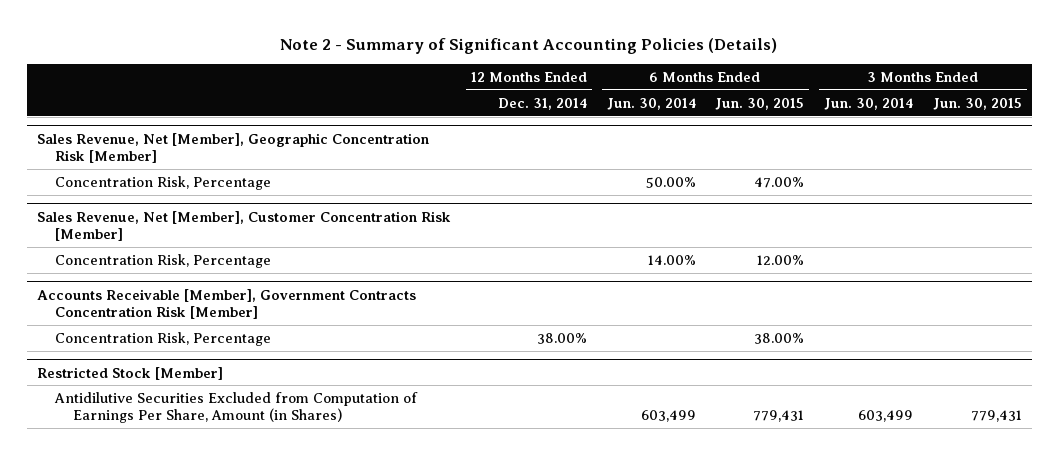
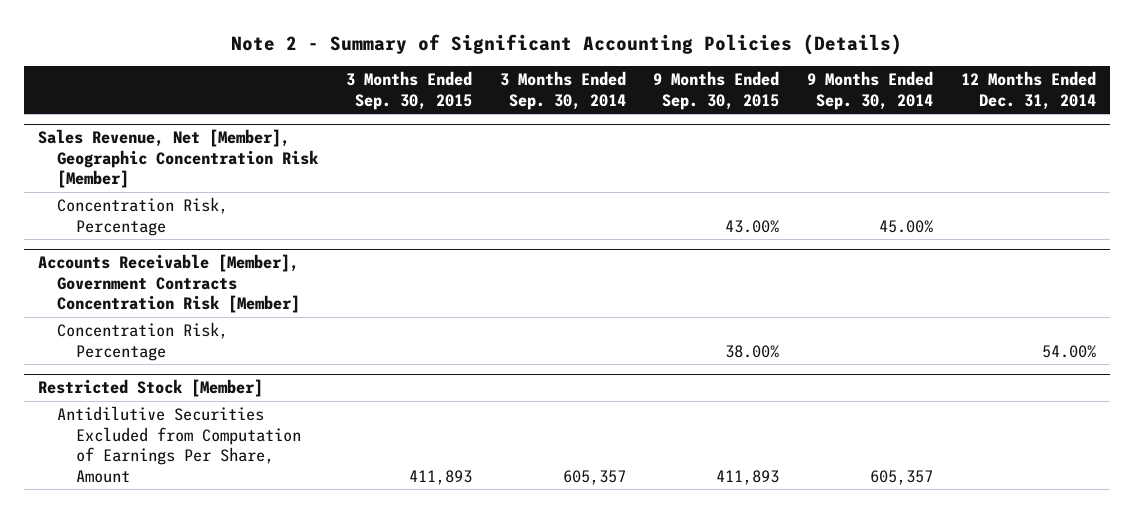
- | 12 Months Ended Dec. 31, 2014 | 6 Months Ended Jun. 30, 2014 | 6 Months Ended Jun. 30, 2015 | 3 Months Ended Jun. 30, 2014 | 3 Months Ended Jun. 30, 2015
+ | 3 Months Ended Sep. 30, 2015 | 3 Months Ended Sep. 30, 2014 | 9 Months Ended Sep. 30, 2015 | 9 Months Ended Sep. 30, 2014 | 12 Months Ended Dec. 31, 2014
- Sales Revenue, Net [Member], Customer Concentration Risk [Member]
- Concentration Risk, Percentage | | 14.00% | 12.00% | |
@ Accounts Receivable [Member], Government Contracts Concentration Risk [Member]
- Concentration Risk, Percentage | 38.00% | | 38.00% | |
+ Concentration Risk, Percentage | | | 38.00% | | 54.00%
@ Restricted Stock [Member]
- Antidilutive Securities Excluded from Computation of Earnings Per Share, Amount (in Shares) | | 603,499 | 779,431 | 603,499 | 779,431
+ Antidilutive Securities Excluded from Computation of Earnings Per Share, Amount | 411,893 | 605,357 | 411,893 | 605,357 |

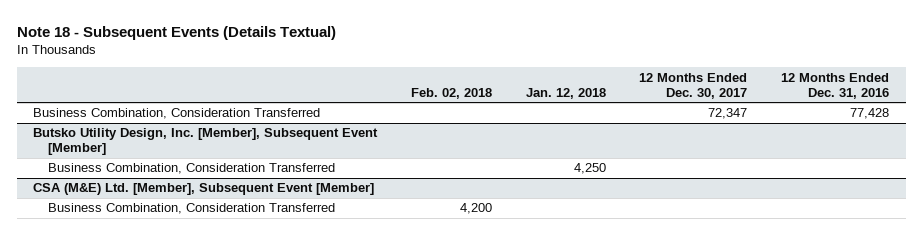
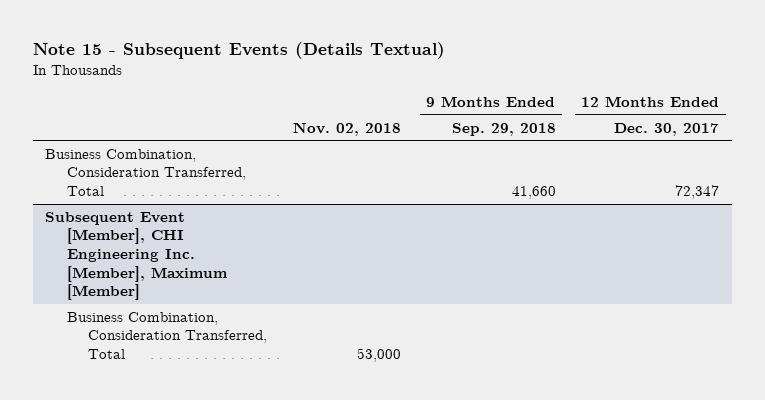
- Note 18 - Subsequent Events (Details Textual)
+ Note 15 - Subsequent Events (Details Textual)
- | Feb. 02, 2018 | Jan. 12, 2018 | 12 Months Ended Dec. 30, 2017 | 12 Months Ended Dec. 31, 2016
+ | Nov. 02, 2018 | 9 Months Ended Sep. 29, 2018 | 12 Months Ended Dec. 30, 2017
- Business Combination, Consideration Transferred | | | 72,347 | 77,428
- Butsko Utility Design, Inc. [Member], Subsequent Event [Member]
- Business Combination, Consideration Transferred | | 4,250 | |
- CSA (M&E) Ltd. [Member], Subsequent Event [Member]
- Business Combination, Consideration Transferred | 4,200 | | |
+ Business Combination, Consideration Transferred, Total | | 41,660 | 72,347
+ Subsequent Event [Member], CHI Engineering Inc. [Member], Maximum [Member]
+ Business Combination, Consideration Transferred, Total | 53,000 | |

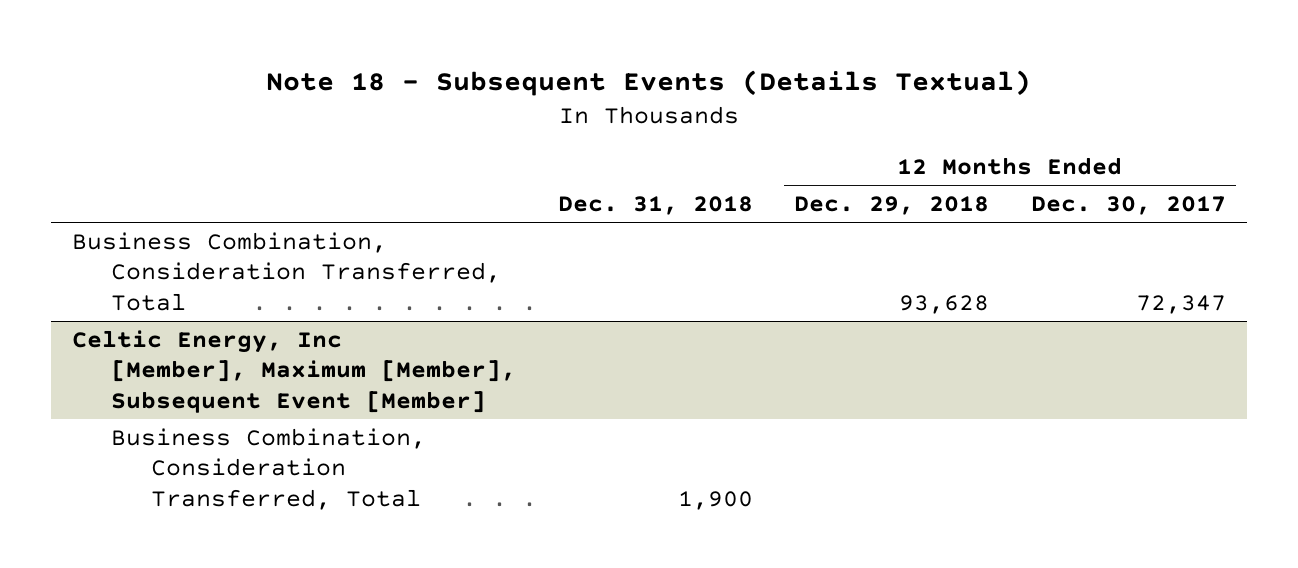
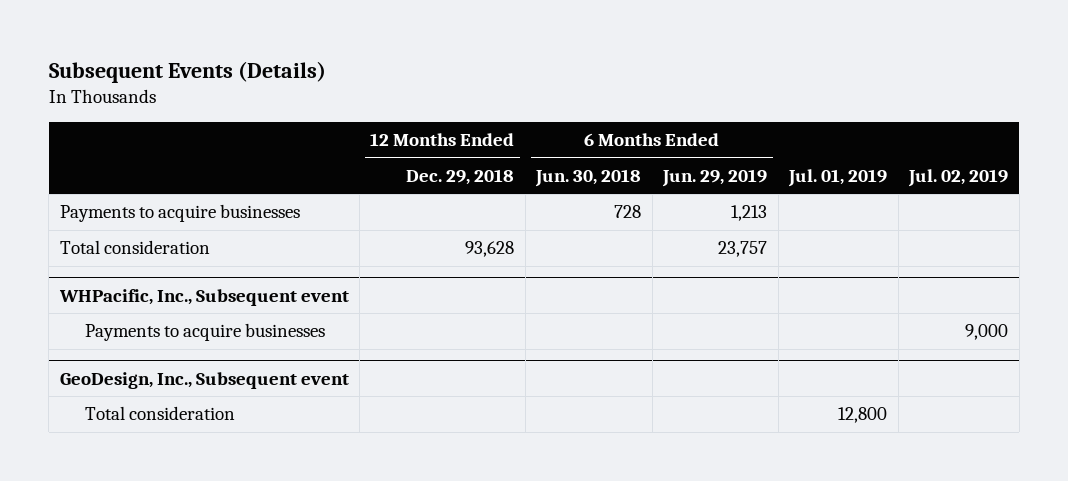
- Note 18 - Subsequent Events (Details Textual)
+ Subsequent Events (Details)
- | Dec. 31, 2018 | 12 Months Ended Dec. 29, 2018 | 12 Months Ended Dec. 30, 2017
+ | 12 Months Ended Dec. 29, 2018 | 6 Months Ended Jun. 30, 2018 | 6 Months Ended Jun. 29, 2019 | Jul. 01, 2019 | Jul. 02, 2019
- Business Combination, Consideration Transferred, Total | | 93,628 | 72,347
- Celtic Energy, Inc [Member], Maximum [Member], Subsequent Event [Member]
- Business Combination, Consideration Transferred, Total | 1,900 | |
+ Payments to acquire businesses | | 728 | 1,213 | |
+ Total consideration | 93,628 | | 23,757 | |
+ WHPacific, Inc., Subsequent event
+ Payments to acquire businesses | | | | | 9,000
+ GeoDesign, Inc., Subsequent event
+ Total consideration | | | | 12,800 |

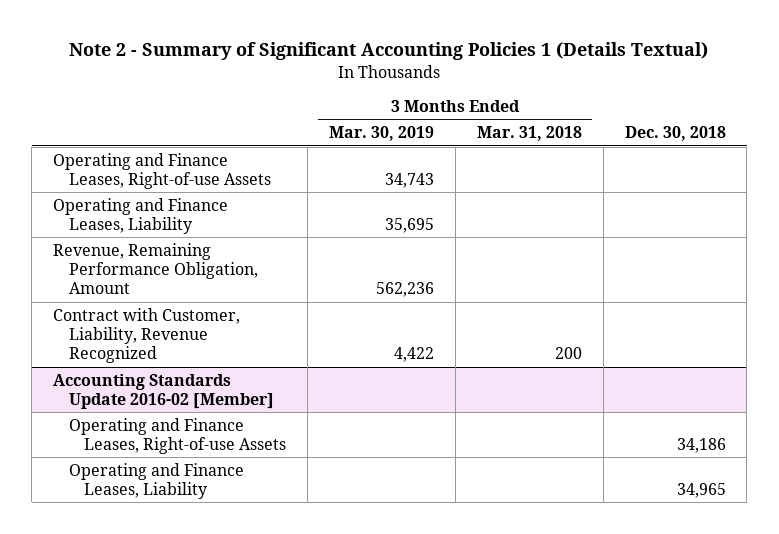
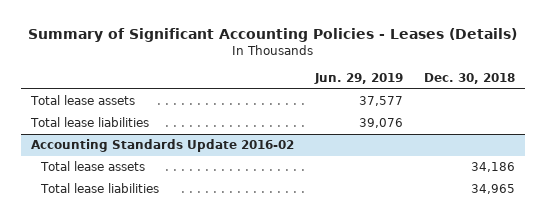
- Note 2 - Summary of Significant Accounting Policies 1 (Details Textual)
+ Summary of Significant Accounting Policies - Leases (Details)
- | 3 Months Ended Mar. 30, 2019 | 3 Months Ended Mar. 31, 2018 | Dec. 30, 2018
+ | Jun. 29, 2019 | Dec. 30, 2018
- Operating and Finance Leases, Right-of-use Assets | 34,743 | |
- Operating and Finance Leases, Liability | 35,695 | |
- Revenue, Remaining Performance Obligation, Amount | 562,236 | |
- Contract with Customer, Liability, Revenue Recognized | 4,422 | 200 |
- Accounting Standards Update 2016-02 [Member]
- Operating and Finance Leases, Right-of-use Assets | | | 34,186
- Operating and Finance Leases, Liability | | | 34,965
+ Total lease assets | 37,577 |
+ Total lease liabilities | 39,076 |
+ Accounting Standards Update 2016-02
+ Total lease assets | | 34,186
+ Total lease liabilities | | 34,965

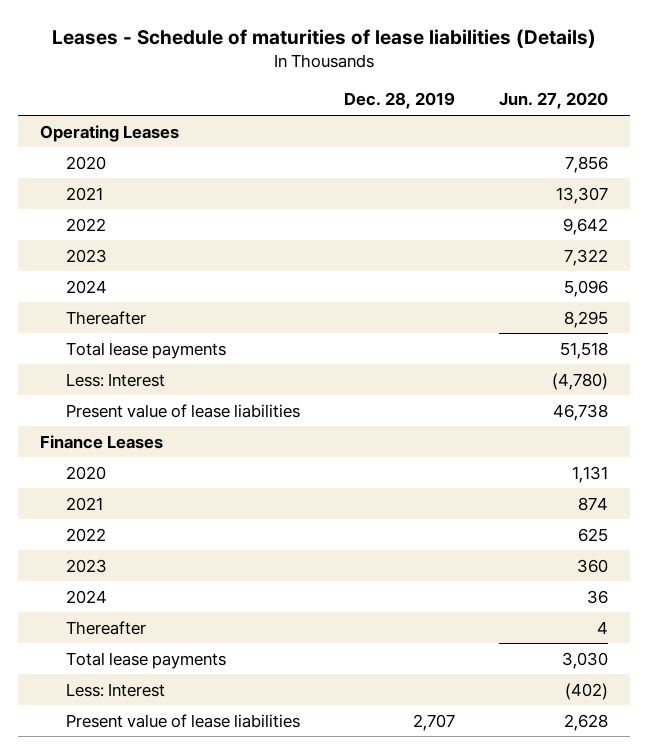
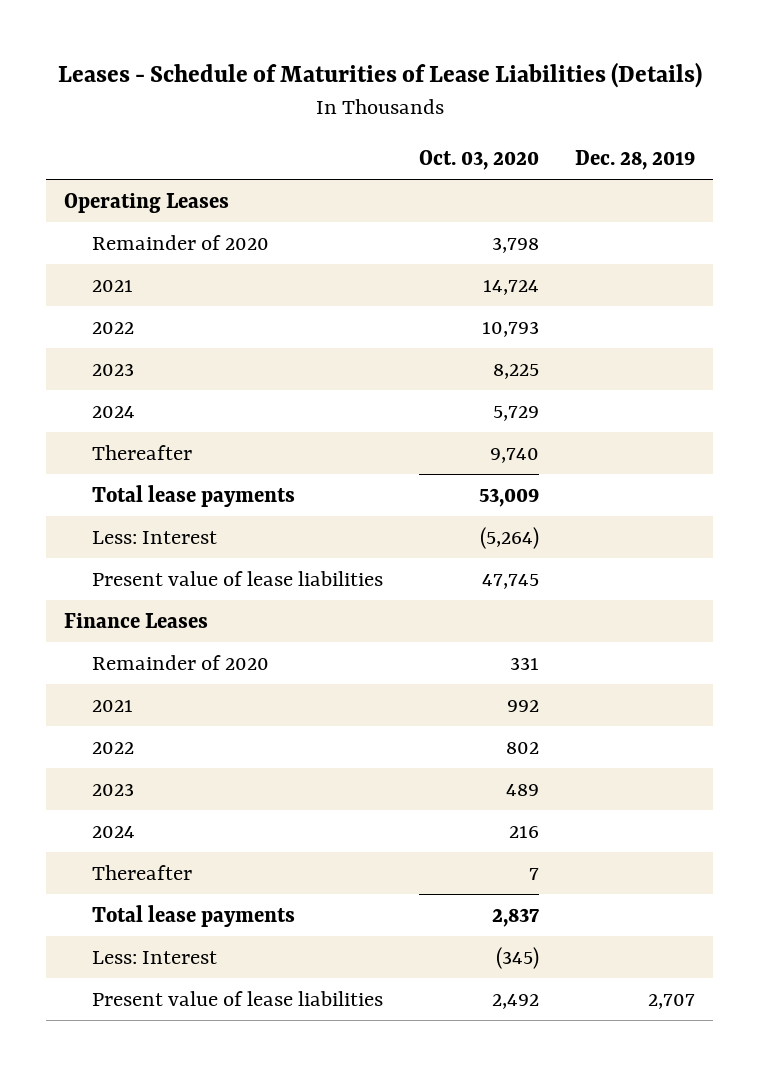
- Leases - Schedule of maturities of lease liabilities (Details)
+ Leases - Schedule of Maturities of Lease Liabilities (Details)
- | Dec. 28, 2019 | Jun. 27, 2020
+ | Oct. 03, 2020 | Dec. 28, 2019
- 2020 | | 7,856
+ Remainder of 2020 | 3,798 |
- 2020 | | 1,131
+ Remainder of 2020 | 331 |

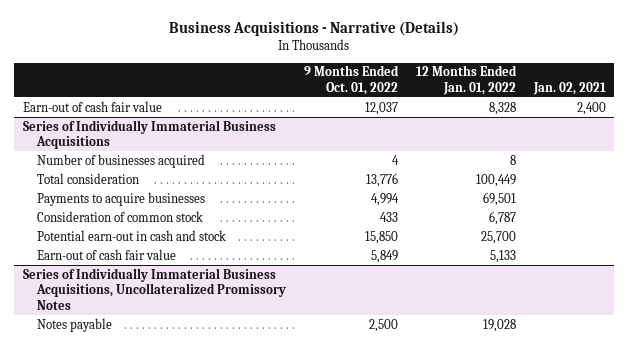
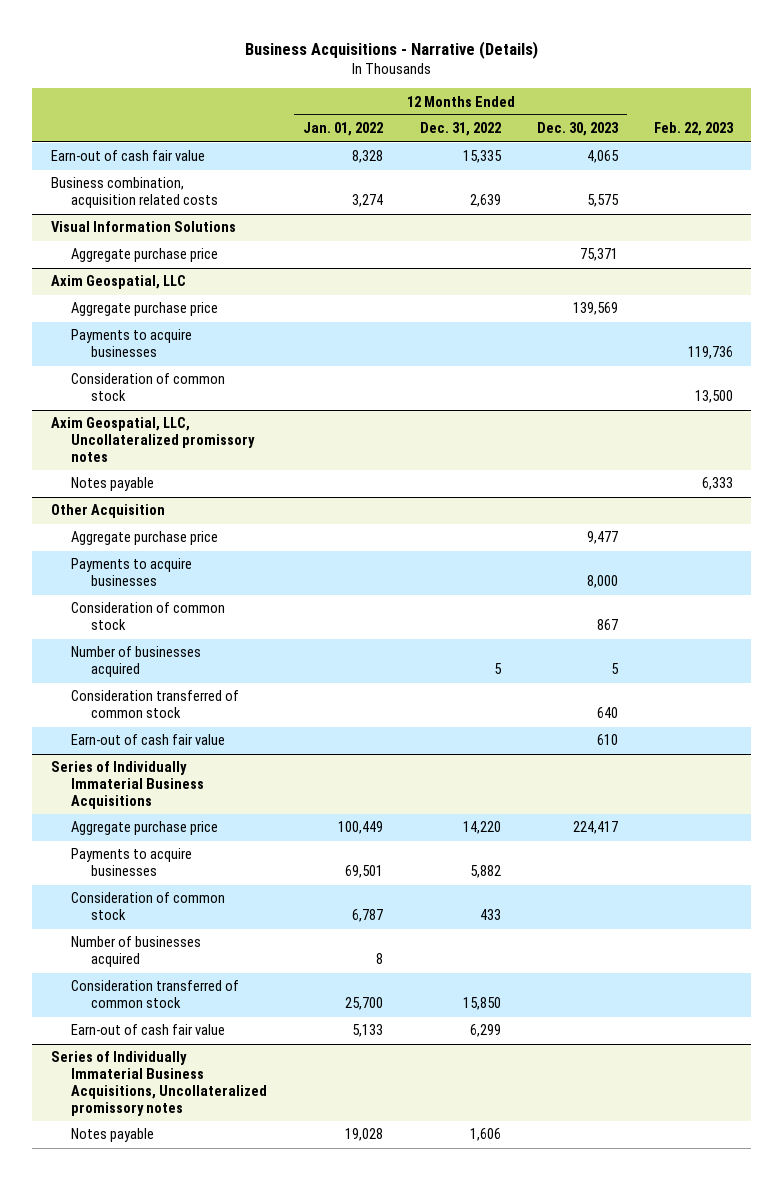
- | 9 Months Ended Oct. 01, 2022 | 12 Months Ended Jan. 01, 2022 | Jan. 02, 2021
+ | 12 Months Ended Jan. 01, 2022 | 12 Months Ended Dec. 31, 2022 | 12 Months Ended Dec. 30, 2023 | Feb. 22, 2023
+ Business combination, acquisition related costs | 3,274 | 2,639 | 5,575 |
+ Visual Information Solutions
+ Aggregate purchase price | | | 75,371 |
+ Axim Geospatial, LLC
+ Aggregate purchase price | | | 139,569 |
+ Payments to acquire businesses | | | | 119,736
+ Consideration of common stock | | | | 13,500
+ Axim Geospatial, LLC, Uncollateralized promissory notes
+ Notes payable | | | | 6,333
+ Other Acquisition
+ Aggregate purchase price | | | 9,477 |
+ Payments to acquire businesses | | | 8,000 |
+ Consideration of common stock | | | 867 |
+ Number of businesses acquired | | 5 | 5 |
+ Consideration transferred of common stock | | | 640 |
+ Earn-out of cash fair value | | | 610 |
@ Series of Individually Immaterial Business Acquisitions
- Total consideration | 13,776 | 100,449 |
+ Aggregate purchase price | 100,449 | 14,220 | 224,417 |
- Potential earn-out in cash and stock | 15,850 | 25,700 |
moved down: Number of businesses acquired | 8 | | |
+ Consideration transferred of common stock | 25,700 | 15,850 | |
- Series of Individually Immaterial Business Acquisitions, Uncollateralized Promissory Notes
+ Series of Individually Immaterial Business Acquisitions, Uncollateralized promissory notes

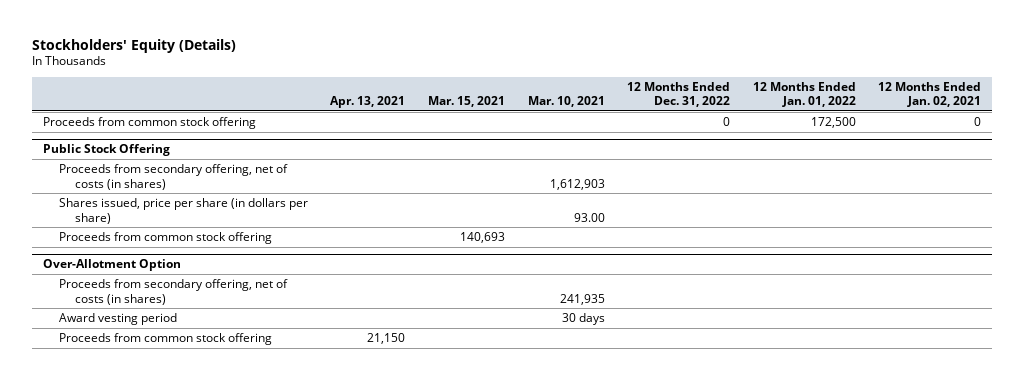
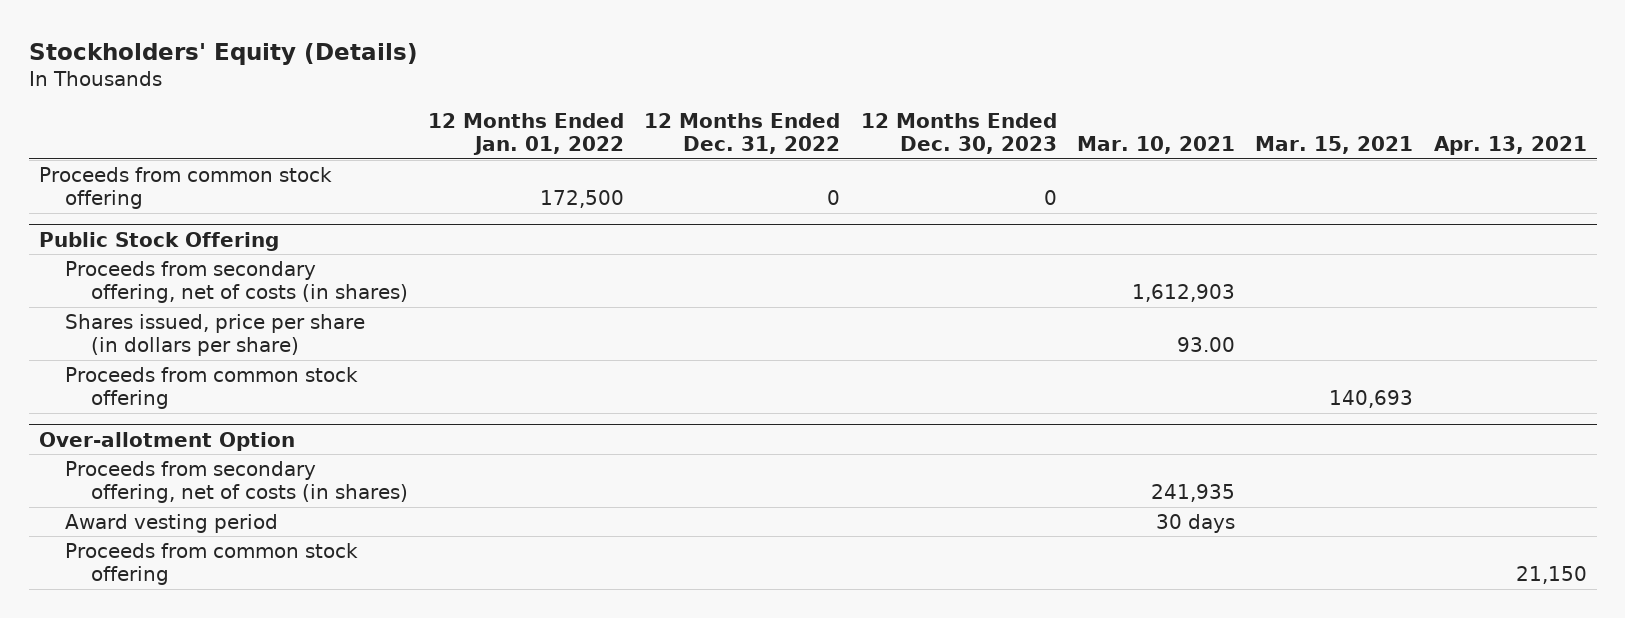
- | Apr. 13, 2021 | Mar. 15, 2021 | Mar. 10, 2021 | 12 Months Ended Dec. 31, 2022 | 12 Months Ended Jan. 01, 2022 | 12 Months Ended Jan. 02, 2021
+ | 12 Months Ended Jan. 01, 2022 | 12 Months Ended Dec. 31, 2022 | 12 Months Ended Dec. 30, 2023 | Mar. 10, 2021 | Mar. 15, 2021 | Apr. 13, 2021
- Over-Allotment Option
+ Over-allotment Option

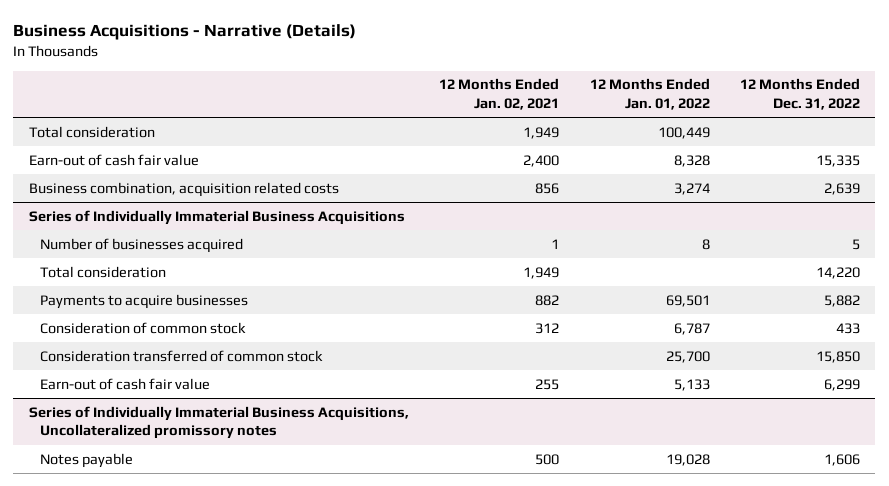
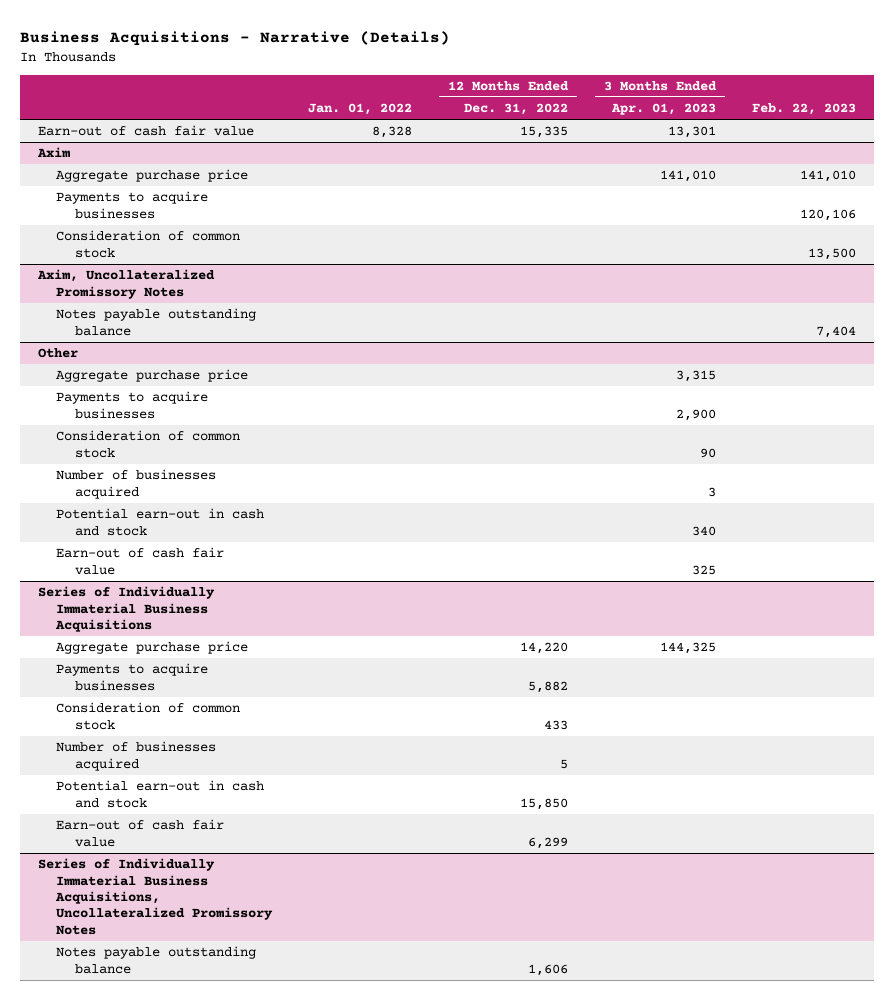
- | 12 Months Ended Jan. 02, 2021 | 12 Months Ended Jan. 01, 2022 | 12 Months Ended Dec. 31, 2022
+ | Jan. 01, 2022 | 12 Months Ended Dec. 31, 2022 | 3 Months Ended Apr. 01, 2023 | Feb. 22, 2023
- Total consideration | 1,949 | 100,449 |
- Business combination, acquisition related costs | 856 | 3,274 | 2,639
+ Axim
+ Aggregate purchase price | | | 141,010 | 141,010
+ Payments to acquire businesses | | | | 120,106
+ Consideration of common stock | | | | 13,500
+ Axim, Uncollateralized Promissory Notes
+ Notes payable outstanding balance | | | | 7,404
+ Other
+ Aggregate purchase price | | | 3,315 |
+ Payments to acquire businesses | | | 2,900 |
+ Consideration of common stock | | | 90 |
+ Number of businesses acquired | | | 3 |
+ Potential earn-out in cash and stock | | | 340 |
+ Earn-out of cash fair value | | | 325 |
@ Series of Individually Immaterial Business Acquisitions
- Total consideration | 1,949 | | 14,220
+ Aggregate purchase price | | 14,220 | 144,325 |
- Consideration transferred of common stock | | 25,700 | 15,850
moved down: Number of businesses acquired | | 5 | |
+ Potential earn-out in cash and stock | | 15,850 | |
- Series of Individually Immaterial Business Acquisitions, Uncollateralized promissory notes
- Notes payable | 500 | 19,028 | 1,606
+ Series of Individually Immaterial Business Acquisitions, Uncollateralized Promissory Notes
+ Notes payable outstanding balance | | 1,606 | |

